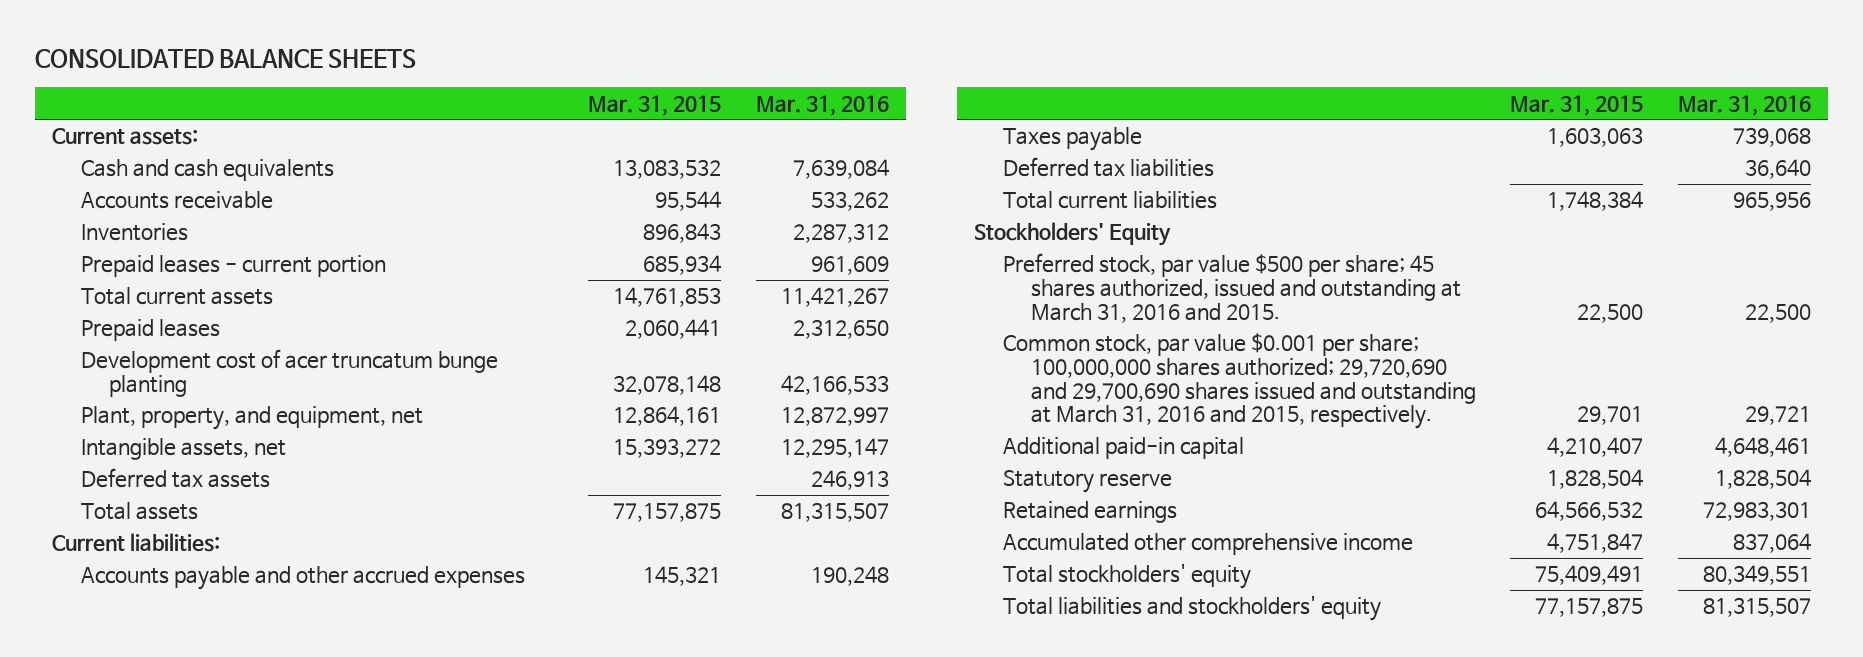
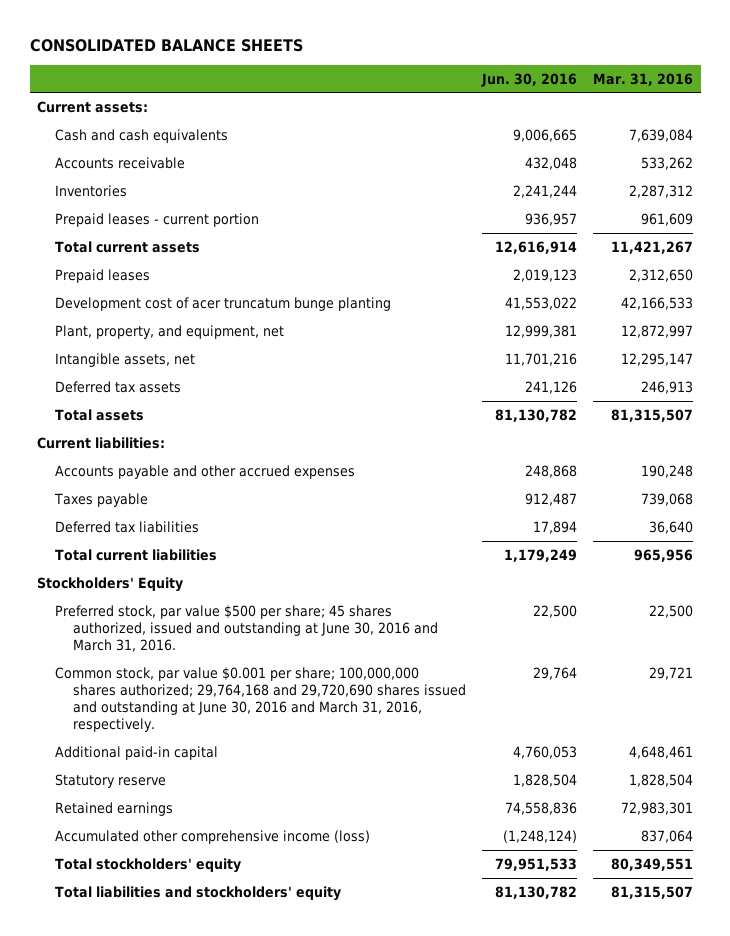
- | Mar. 31, 2015 | Mar. 31, 2016
+ | Jun. 30, 2016 | Mar. 31, 2016
- Preferred stock, par value $500 per share; 45 shares authorized, issued and outstanding at March 31, 2016 and 2015. | 22,500 | 22,500
- Common stock, par value $0.001 per share; 100,000,000 shares authorized; 29,720,690 and 29,700,690 shares issued and outstanding at March 31, 2016 and 2015, respectively. | 29,701 | 29,721
+ Preferred stock, par value $500 per share; 45 shares authorized, issued and outstanding at June 30, 2016 and March 31, 2016. | 22,500 | 22,500
+ Common stock, par value $0.001 per share; 100,000,000 shares authorized; 29,764,168 and 29,720,690 shares issued and outstanding at June 30, 2016 and March 31, 2016, respectively. | 29,764 | 29,721
- Accumulated other comprehensive income | 4,751,847 | 837,064
+ Accumulated other comprehensive income (loss) | (1,248,124) | 837,064

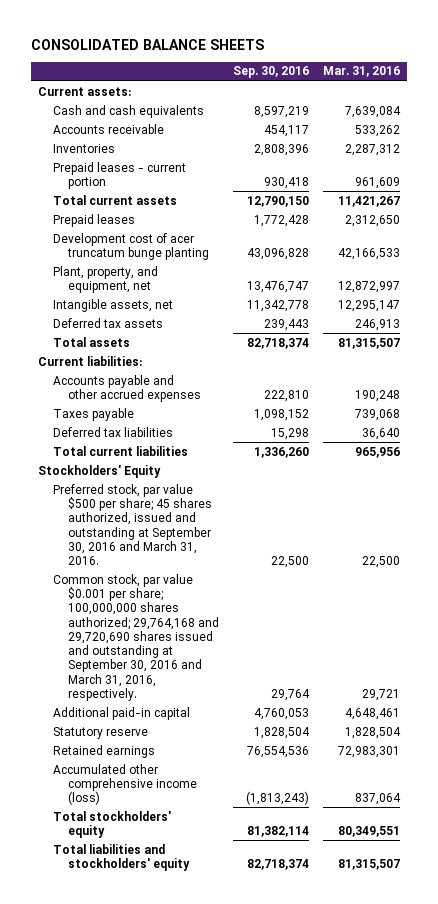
- | Jun. 30, 2016 | Mar. 31, 2016
+ | Sep. 30, 2016 | Mar. 31, 2016
- Preferred stock, par value $500 per share; 45 shares authorized, issued and outstanding at June 30, 2016 and March 31, 2016. | 22,500 | 22,500
- Common stock, par value $0.001 per share; 100,000,000 shares authorized; 29,764,168 and 29,720,690 shares issued and outstanding at June 30, 2016 and March 31, 2016, respectively. | 29,764 | 29,721
+ Preferred stock, par value $500 per share; 45 shares authorized, issued and outstanding at September 30, 2016 and March 31, 2016. | 22,500 | 22,500
+ Common stock, par value $0.001 per share; 100,000,000 shares authorized; 29,764,168 and 29,720,690 shares issued and outstanding at September 30, 2016 and March 31, 2016, respectively. | 29,764 | 29,721

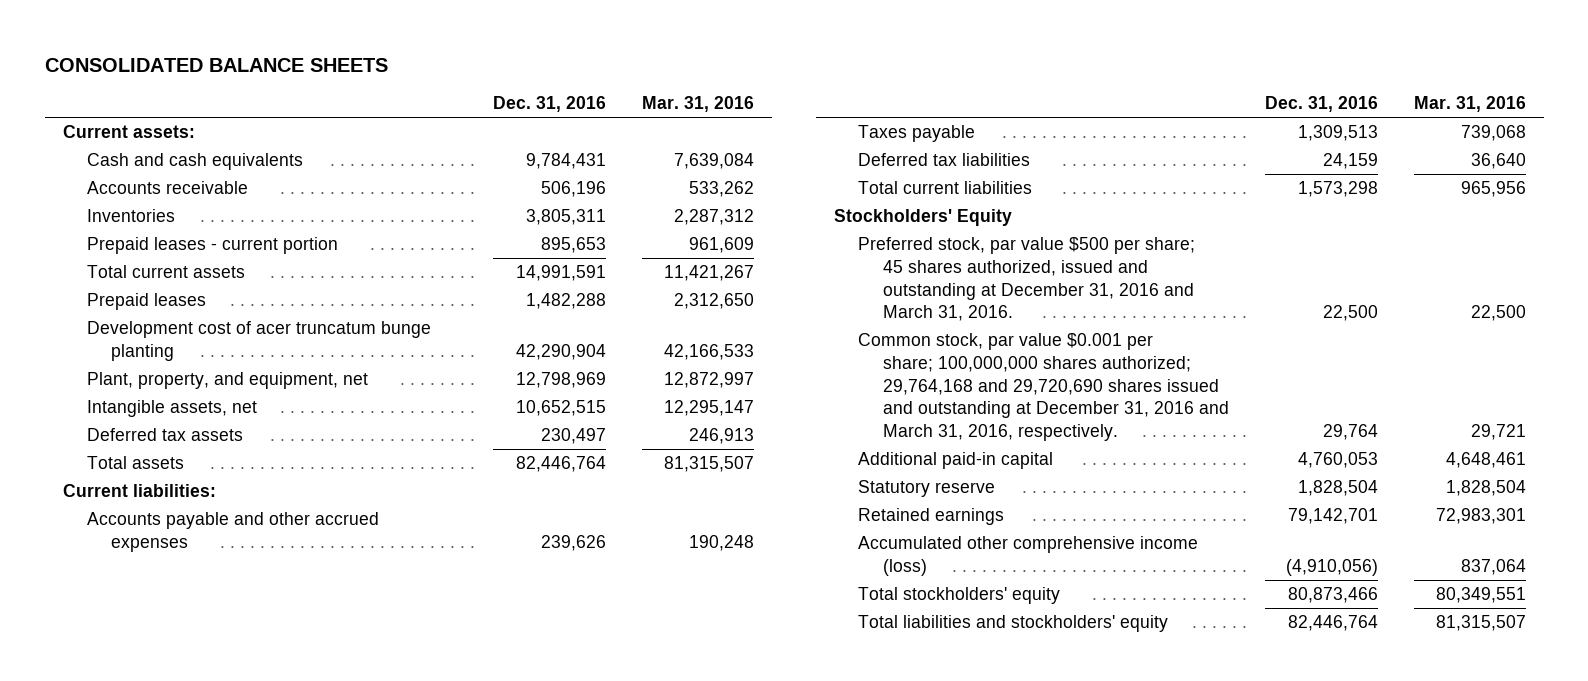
- | Sep. 30, 2016 | Mar. 31, 2016
+ | Dec. 31, 2016 | Mar. 31, 2016
- Preferred stock, par value $500 per share; 45 shares authorized, issued and outstanding at September 30, 2016 and March 31, 2016. | 22,500 | 22,500
- Common stock, par value $0.001 per share; 100,000,000 shares authorized; 29,764,168 and 29,720,690 shares issued and outstanding at September 30, 2016 and March 31, 2016, respectively. | 29,764 | 29,721
+ Preferred stock, par value $500 per share; 45 shares authorized, issued and outstanding at December 31, 2016 and March 31, 2016. | 22,500 | 22,500
+ Common stock, par value $0.001 per share; 100,000,000 shares authorized; 29,764,168 and 29,720,690 shares issued and outstanding at December 31, 2016 and March 31, 2016, respectively. | 29,764 | 29,721

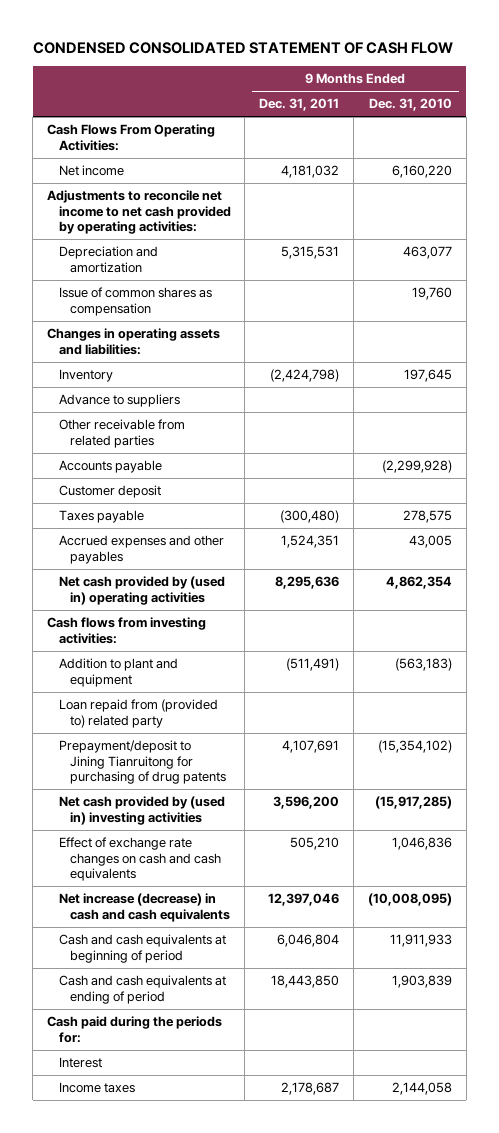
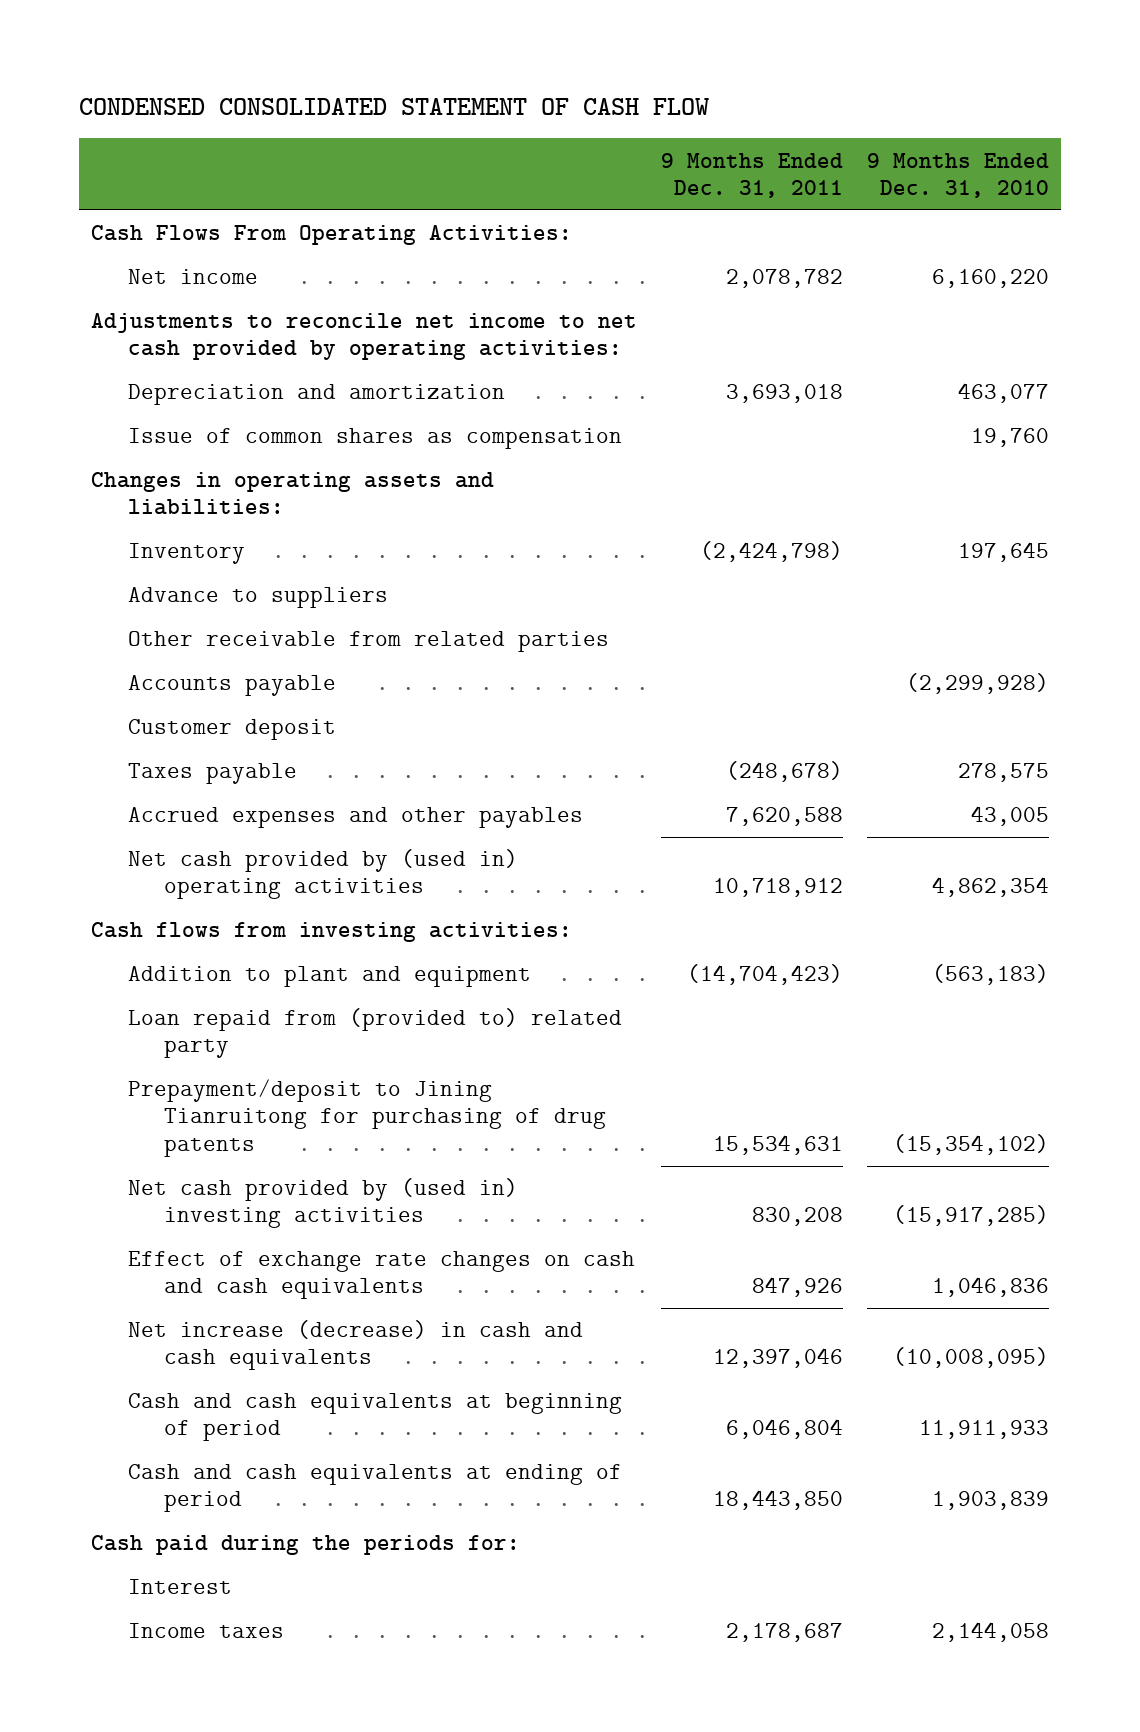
- Net income | 4,181,032 | 6,160,220
+ Net income | 2,078,782 | 6,160,220
- Depreciation and amortization | 5,315,531 | 463,077
+ Depreciation and amortization | 3,693,018 | 463,077
- Taxes payable | (300,480) | 278,575
- Accrued expenses and other payables | 1,524,351 | 43,005
- Net cash provided by (used in) operating activities | 8,295,636 | 4,862,354
+ Taxes payable | (248,678) | 278,575
+ Accrued expenses and other payables | 7,620,588 | 43,005
+ Net cash provided by (used in) operating activities | 10,718,912 | 4,862,354
- Addition to plant and equipment | (511,491) | (563,183)
+ Addition to plant and equipment | (14,704,423) | (563,183)
- Prepayment/deposit to Jining Tianruitong for purchasing of drug patents | 4,107,691 | (15,354,102)
- Net cash provided by (used in) investing activities | 3,596,200 | (15,917,285)
- Effect of exchange rate changes on cash and cash equivalents | 505,210 | 1,046,836
+ Prepayment/deposit to Jining Tianruitong for purchasing of drug patents | 15,534,631 | (15,354,102)
+ Net cash provided by (used in) investing activities | 830,208 | (15,917,285)
+ Effect of exchange rate changes on cash and cash equivalents | 847,926 | 1,046,836

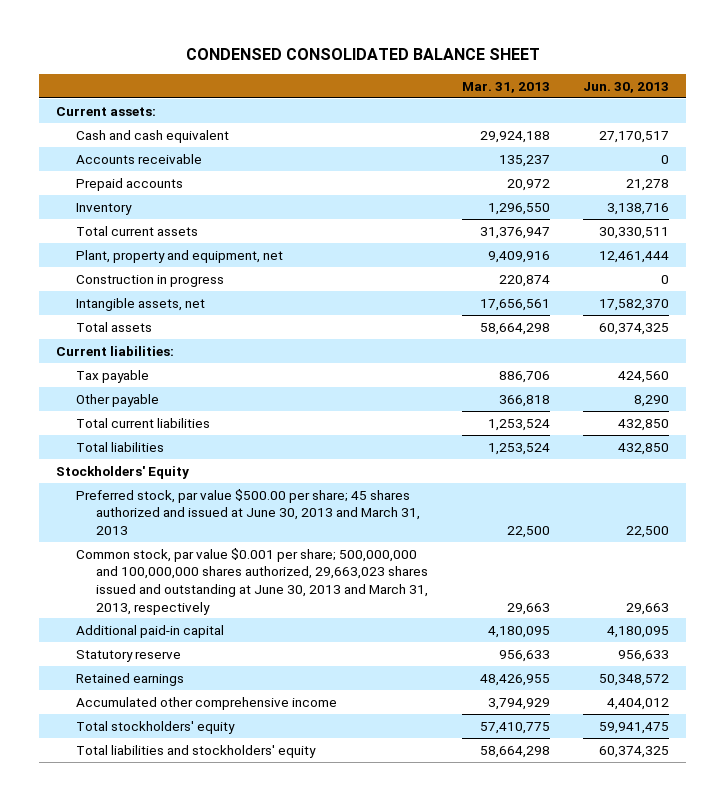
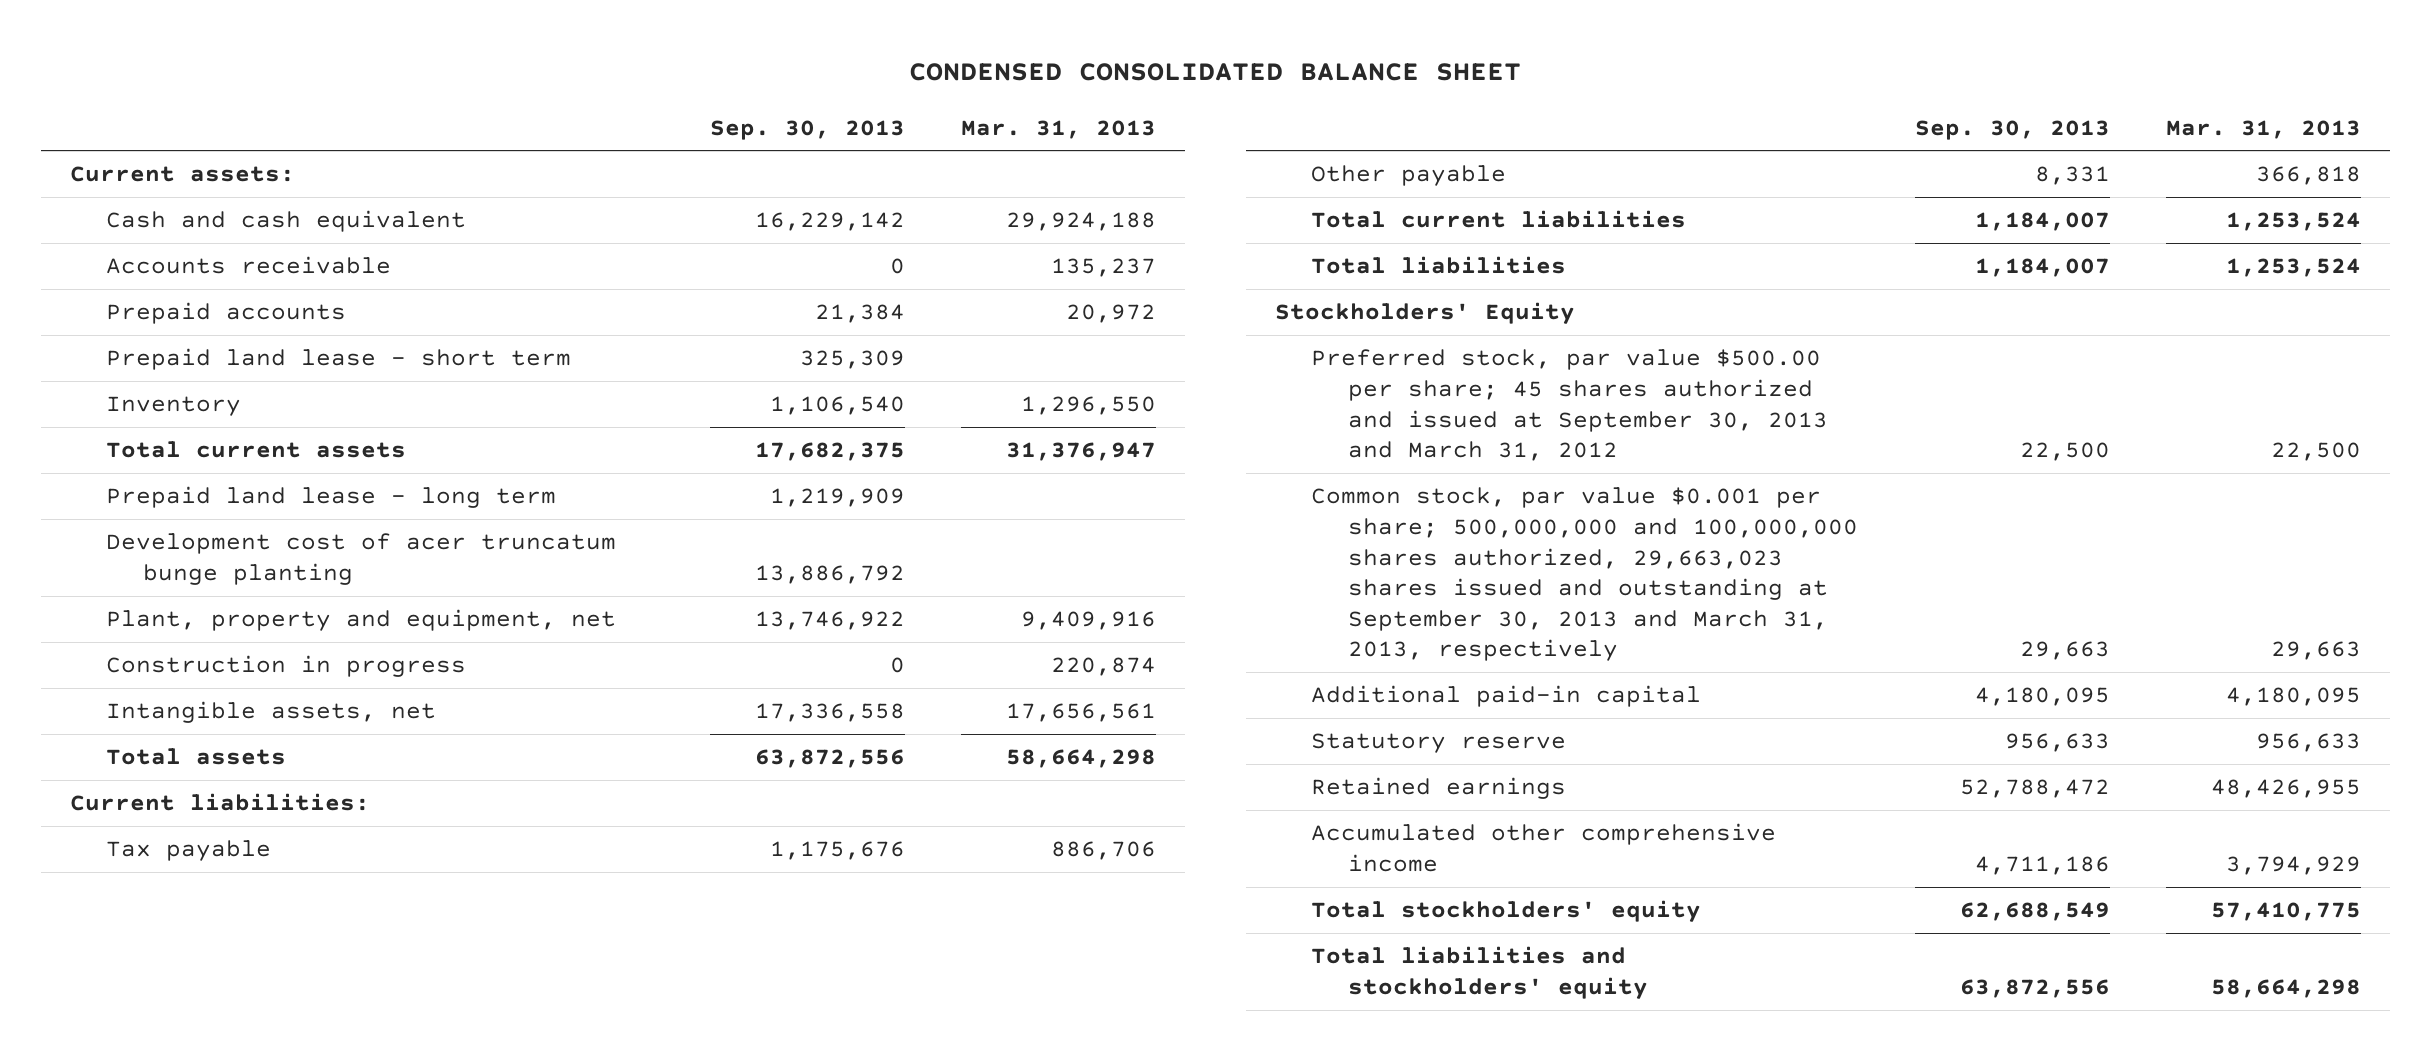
- | Mar. 31, 2013 | Jun. 30, 2013
+ | Sep. 30, 2013 | Mar. 31, 2013
+ Prepaid land lease - short term | 325,309 |
+ Prepaid land lease - long term | 1,219,909 |
+ Development cost of acer truncatum bunge planting | 13,886,792 |
- Preferred stock, par value $500.00 per share; 45 shares authorized and issued at June 30, 2013 and March 31, 2013 | 22,500 | 22,500
- Common stock, par value $0.001 per share; 500,000,000 and 100,000,000 shares authorized, 29,663,023 shares issued and outstanding at June 30, 2013 and March 31, 2013, respectively | 29,663 | 29,663
+ Preferred stock, par value $500.00 per share; 45 shares authorized and issued at September 30, 2013 and March 31, 2012 | 22,500 | 22,500
+ Common stock, par value $0.001 per share; 500,000,000 and 100,000,000 shares authorized, 29,663,023 shares issued and outstanding at September 30, 2013 and March 31, 2013, respectively | 29,663 | 29,663

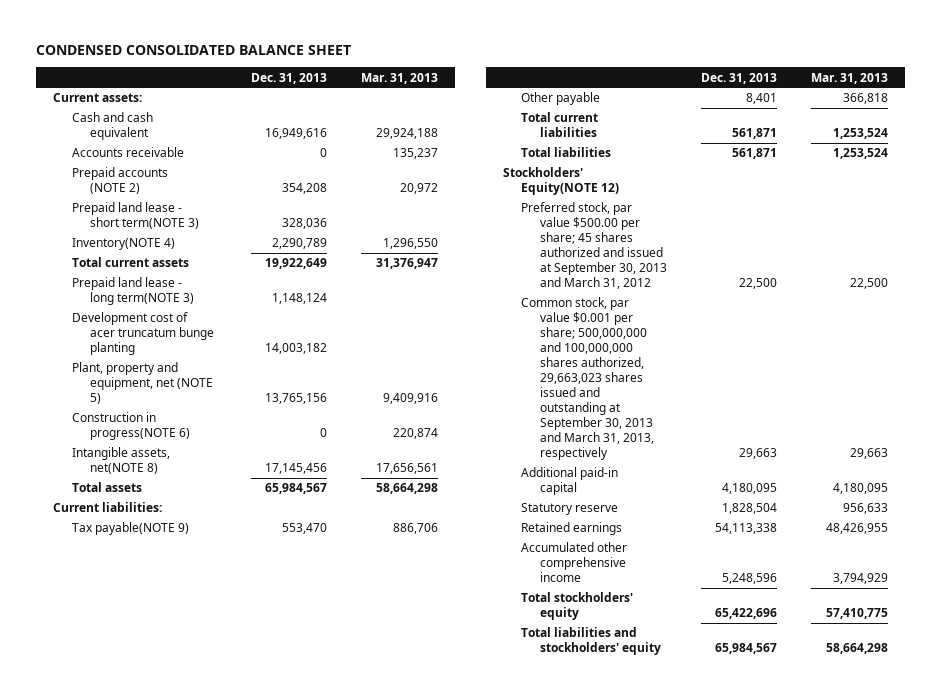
- | Sep. 30, 2013 | Mar. 31, 2013
+ | Dec. 31, 2013 | Mar. 31, 2013
- Prepaid accounts | 21,384 | 20,972
- Prepaid land lease - short term | 325,309 |
- Inventory | 1,106,540 | 1,296,550
+ Prepaid accounts (NOTE 2) | 354,208 | 20,972
+ Prepaid land lease - short term(NOTE 3) | 328,036 |
+ Inventory(NOTE 4) | 2,290,789 | 1,296,550
- Prepaid land lease - long term | 1,219,909 |
+ Prepaid land lease - long term(NOTE 3) | 1,148,124 |
- Plant, property and equipment, net | 13,746,922 | 9,409,916
- Construction in progress | 0 | 220,874
- Intangible assets, net | 17,336,558 | 17,656,561
+ Plant, property and equipment, net (NOTE 5) | 13,765,156 | 9,409,916
+ Construction in progress(NOTE 6) | 0 | 220,874
+ Intangible assets, net(NOTE 8) | 17,145,456 | 17,656,561
- Tax payable | 1,175,676 | 886,706
+ Tax payable(NOTE 9) | 553,470 | 886,706
- Stockholders' Equity
+ Stockholders' Equity(NOTE 12)

